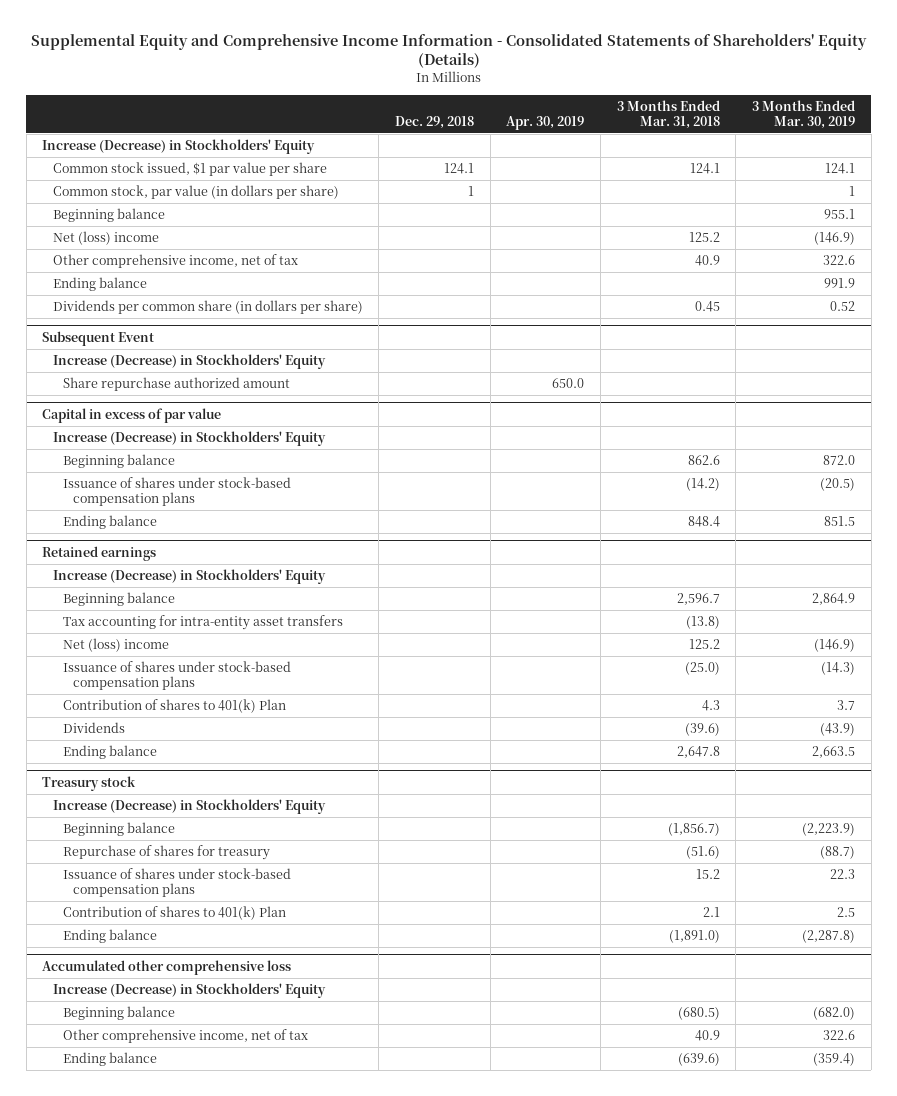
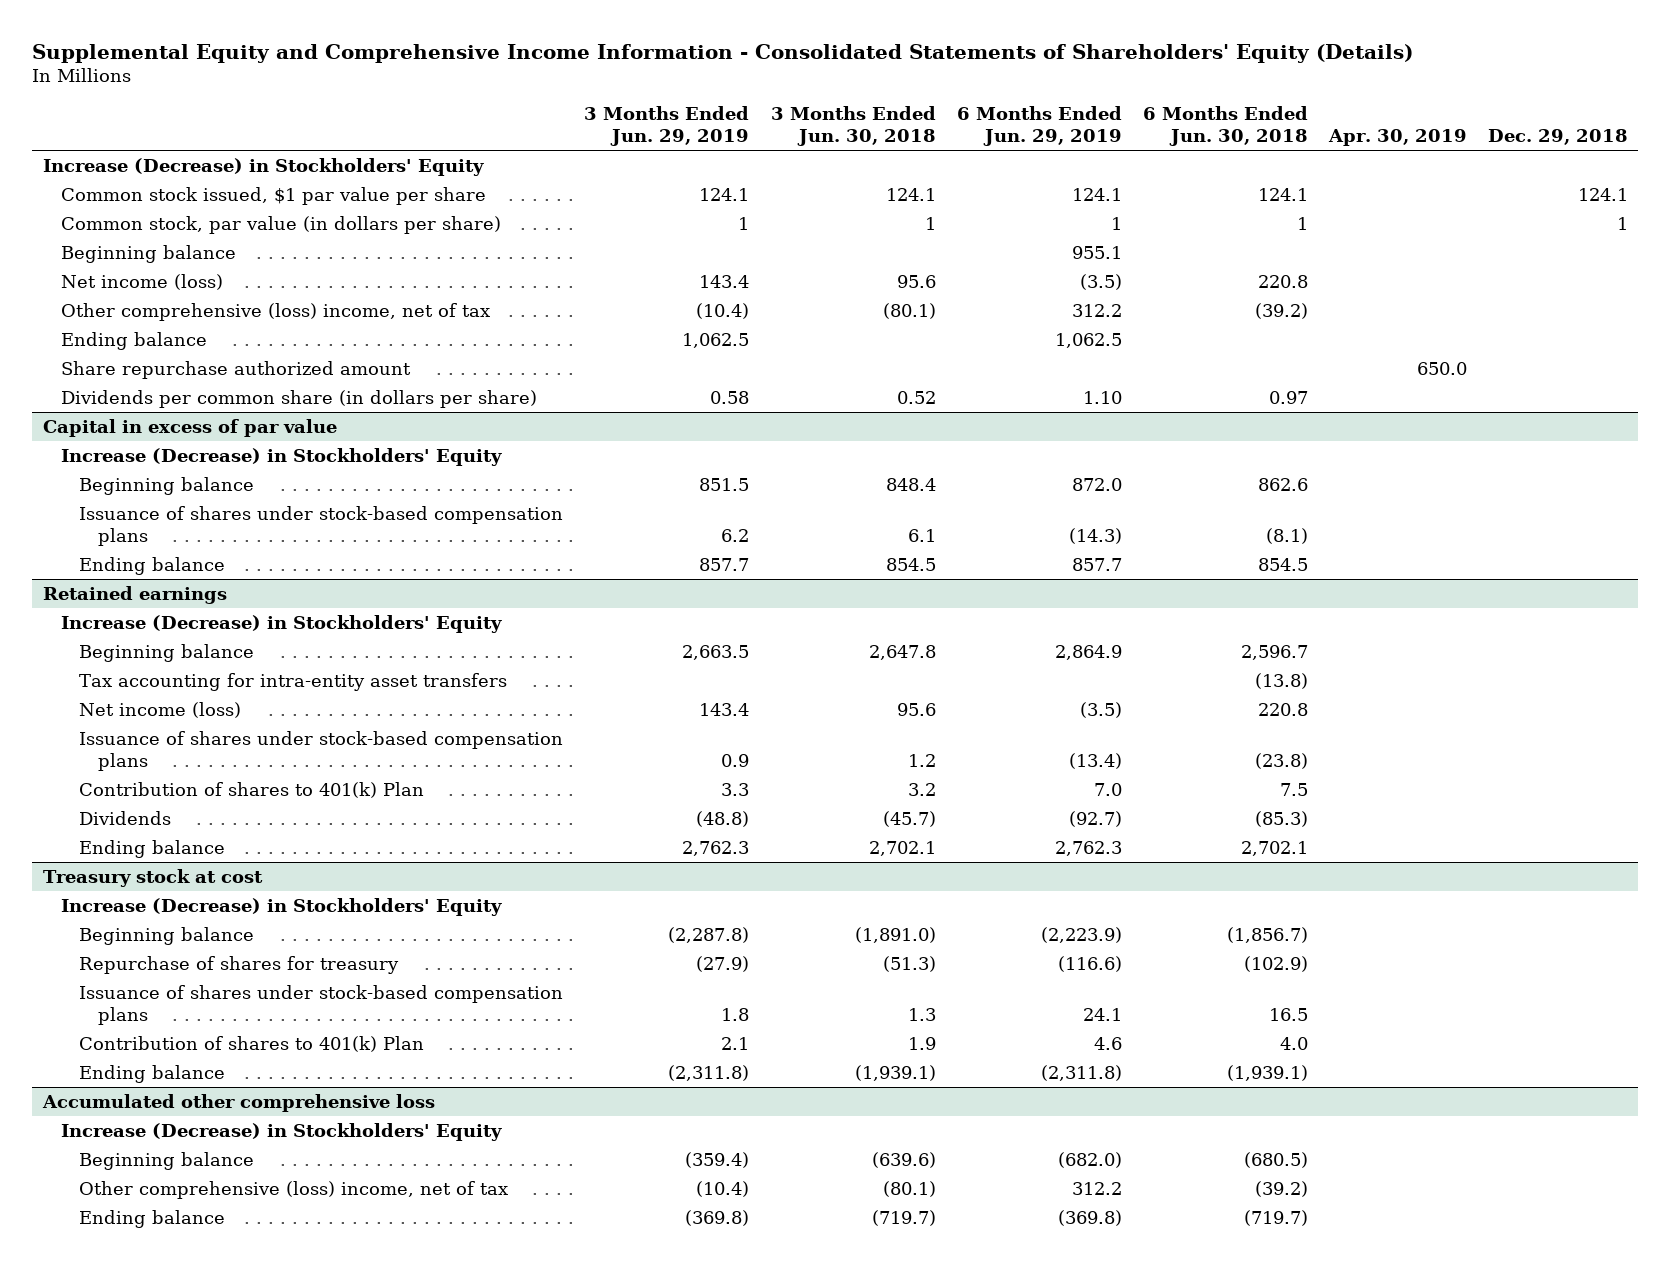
- | Dec. 29, 2018 | Apr. 30, 2019 | 3 Months Ended Mar. 31, 2018 | 3 Months Ended Mar. 30, 2019
+ | 3 Months Ended Jun. 29, 2019 | 3 Months Ended Jun. 30, 2018 | 6 Months Ended Jun. 29, 2019 | 6 Months Ended Jun. 30, 2018 | Apr. 30, 2019 | Dec. 29, 2018
- Net (loss) income | | | 125.2 | (146.9)
- Other comprehensive income, net of tax | | | 40.9 | 322.6
+ Net income (loss) | 143.4 | 95.6 | (3.5) | 220.8 | |
+ Other comprehensive (loss) income, net of tax | (10.4) | (80.1) | 312.2 | (39.2) | |
+ Share repurchase authorized amount | | | | | 650.0 |
- Subsequent Event
- Increase (Decrease) in Stockholders' Equity
- Share repurchase authorized amount | | 650.0 | |
@ Retained earnings
- Net (loss) income | | | 125.2 | (146.9)
+ Net income (loss) | 143.4 | 95.6 | (3.5) | 220.8 | |
- Treasury stock
+ Treasury stock at cost
@ Accumulated other comprehensive loss
- Other comprehensive income, net of tax | | | 40.9 | 322.6
+ Other comprehensive (loss) income, net of tax | (10.4) | (80.1) | 312.2 | (39.2) | |

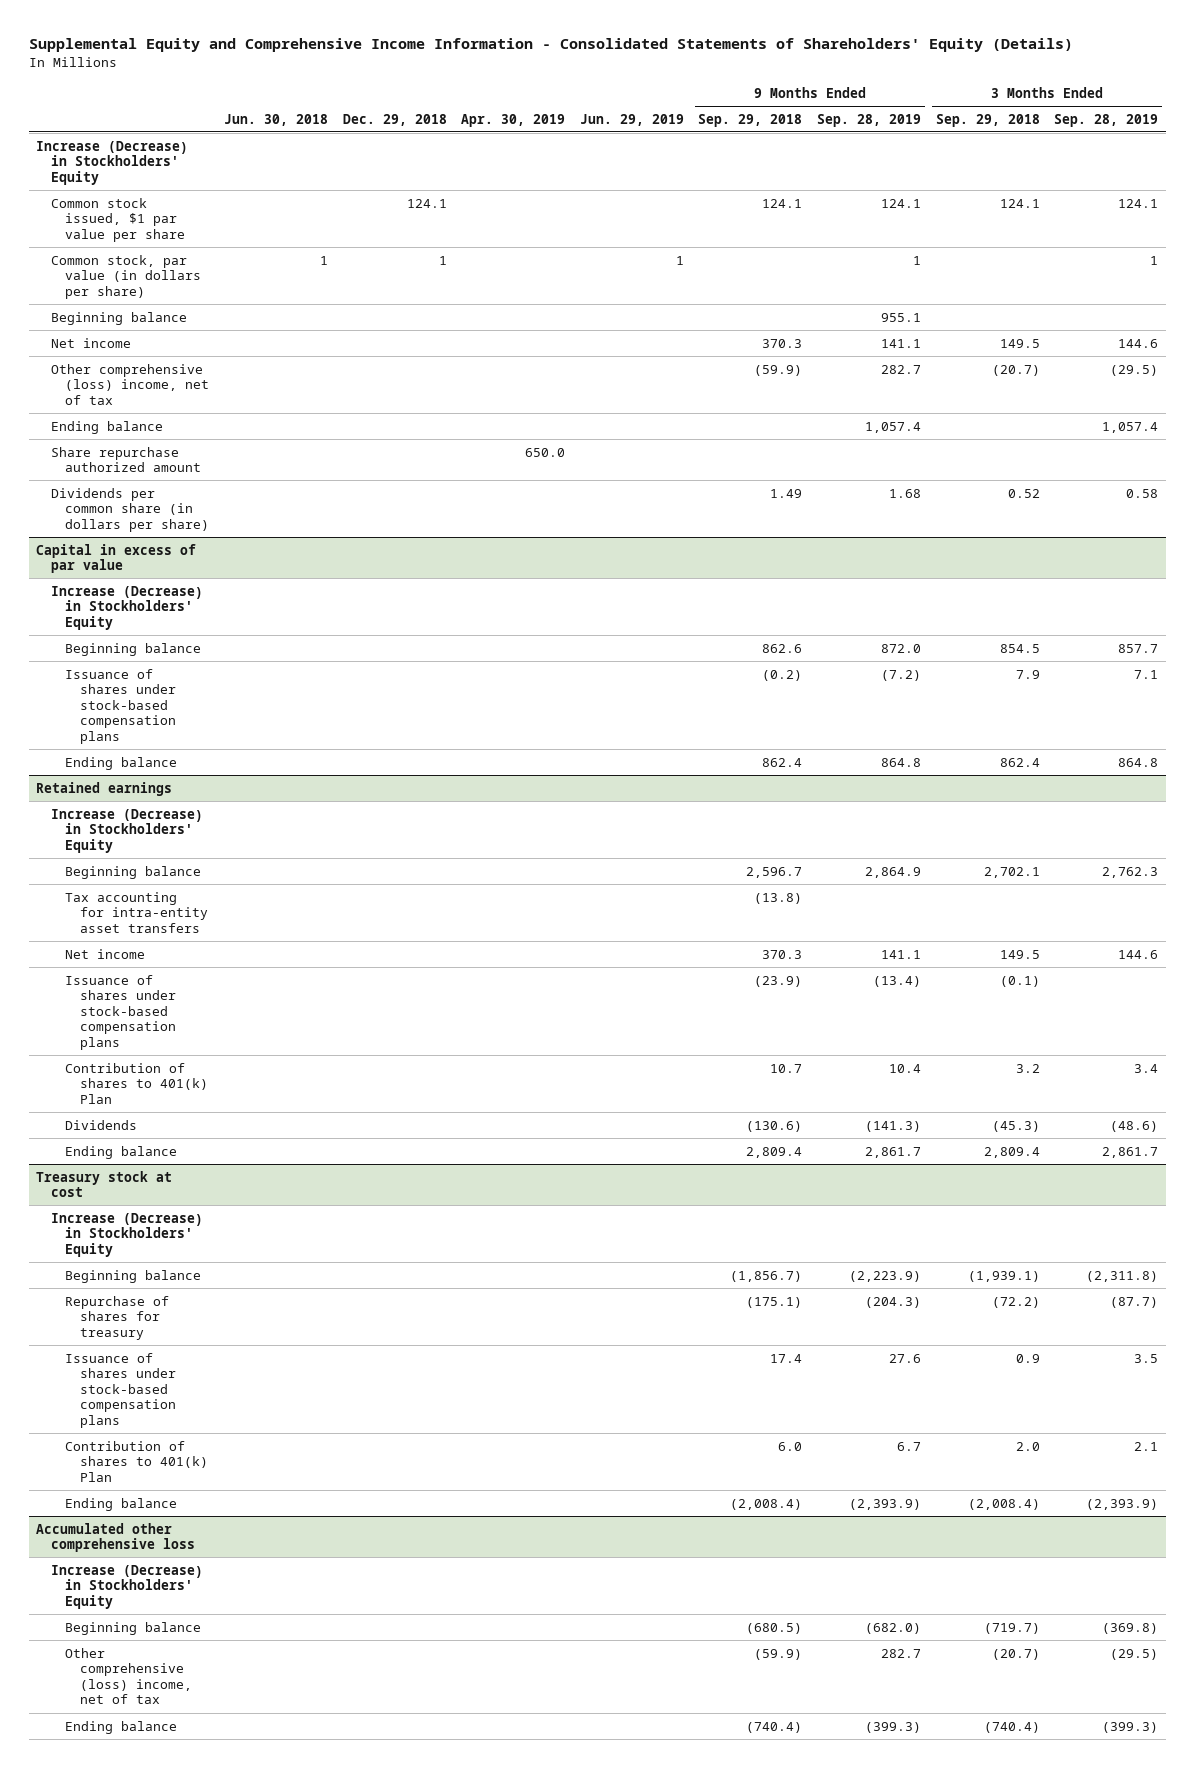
- | 3 Months Ended Jun. 29, 2019 | 3 Months Ended Jun. 30, 2018 | 6 Months Ended Jun. 29, 2019 | 6 Months Ended Jun. 30, 2018 | Apr. 30, 2019 | Dec. 29, 2018
+ | Jun. 30, 2018 | Dec. 29, 2018 | Apr. 30, 2019 | Jun. 29, 2019 | 9 Months Ended Sep. 29, 2018 | 9 Months Ended Sep. 28, 2019 | 3 Months Ended Sep. 29, 2018 | 3 Months Ended Sep. 28, 2019
- Net income (loss) | 143.4 | 95.6 | (3.5) | 220.8 | |
+ Net income | | | | | 370.3 | 141.1 | 149.5 | 144.6
@ Retained earnings
- Net income (loss) | 143.4 | 95.6 | (3.5) | 220.8 | |
+ Net income | | | | | 370.3 | 141.1 | 149.5 | 144.6

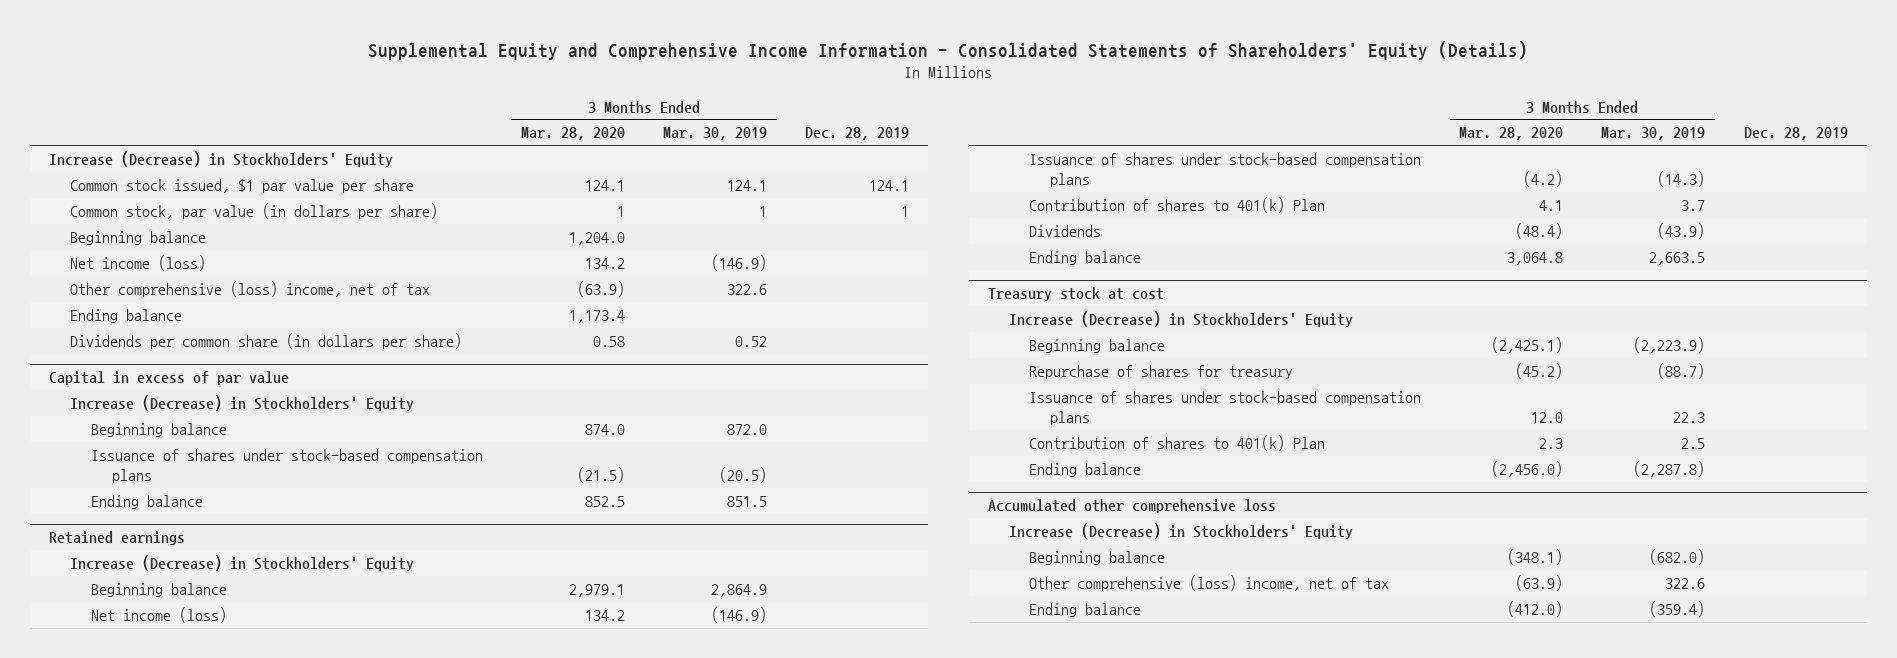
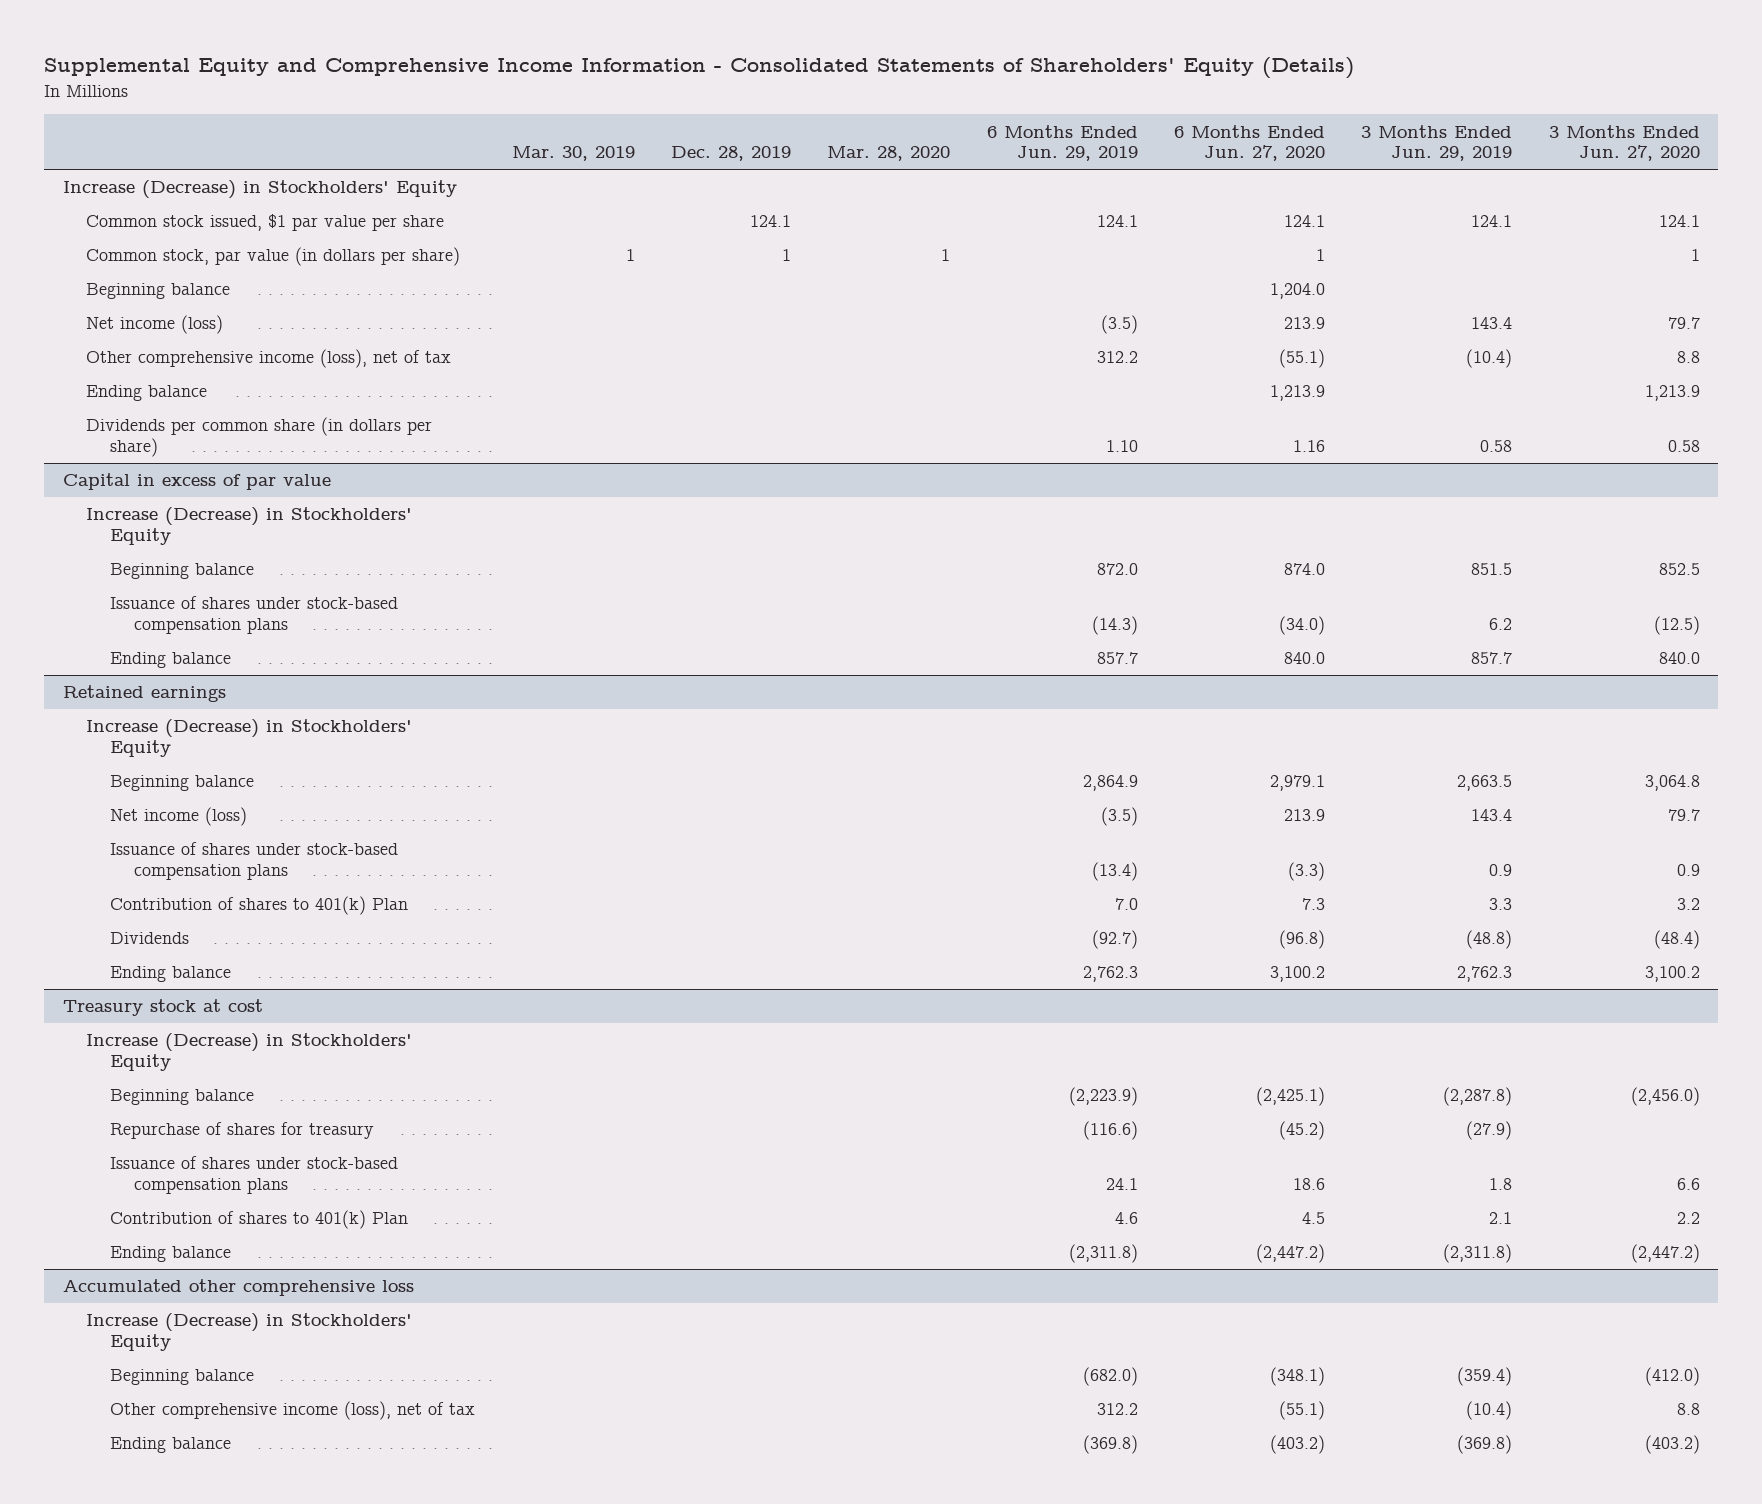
- | 3 Months Ended Mar. 28, 2020 | 3 Months Ended Mar. 30, 2019 | Dec. 28, 2019
+ | Mar. 30, 2019 | Dec. 28, 2019 | Mar. 28, 2020 | 6 Months Ended Jun. 29, 2019 | 6 Months Ended Jun. 27, 2020 | 3 Months Ended Jun. 29, 2019 | 3 Months Ended Jun. 27, 2020
- Other comprehensive (loss) income, net of tax | (63.9) | 322.6 |
+ Other comprehensive income (loss), net of tax | | | | 312.2 | (55.1) | (10.4) | 8.8
@ Accumulated other comprehensive loss
- Other comprehensive (loss) income, net of tax | (63.9) | 322.6 |
+ Other comprehensive income (loss), net of tax | | | | 312.2 | (55.1) | (10.4) | 8.8

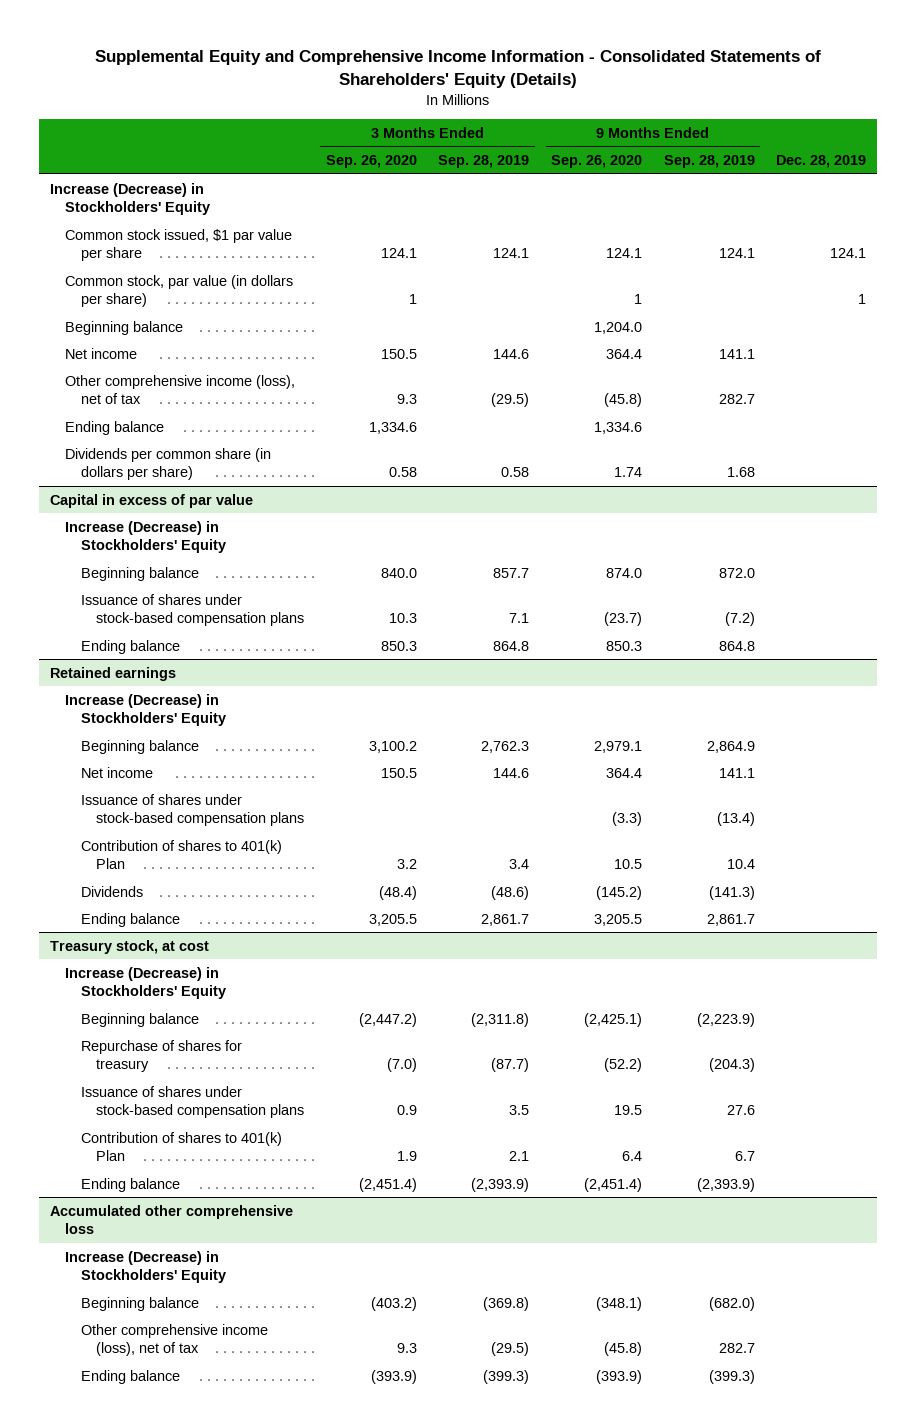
- | Mar. 30, 2019 | Dec. 28, 2019 | Mar. 28, 2020 | 6 Months Ended Jun. 29, 2019 | 6 Months Ended Jun. 27, 2020 | 3 Months Ended Jun. 29, 2019 | 3 Months Ended Jun. 27, 2020
+ | 3 Months Ended Sep. 26, 2020 | 3 Months Ended Sep. 28, 2019 | 9 Months Ended Sep. 26, 2020 | 9 Months Ended Sep. 28, 2019 | Dec. 28, 2019
- Net income (loss) | | | | (3.5) | 213.9 | 143.4 | 79.7
+ Net income | 150.5 | 144.6 | 364.4 | 141.1 |
@ Retained earnings
- Net income (loss) | | | | (3.5) | 213.9 | 143.4 | 79.7
+ Net income | 150.5 | 144.6 | 364.4 | 141.1 |
- Treasury stock at cost
+ Treasury stock, at cost

